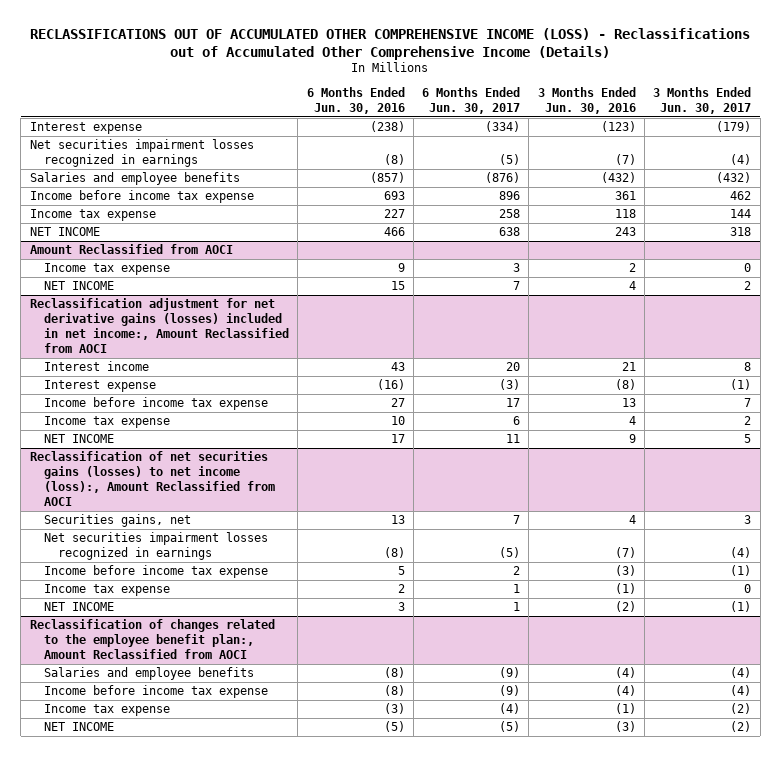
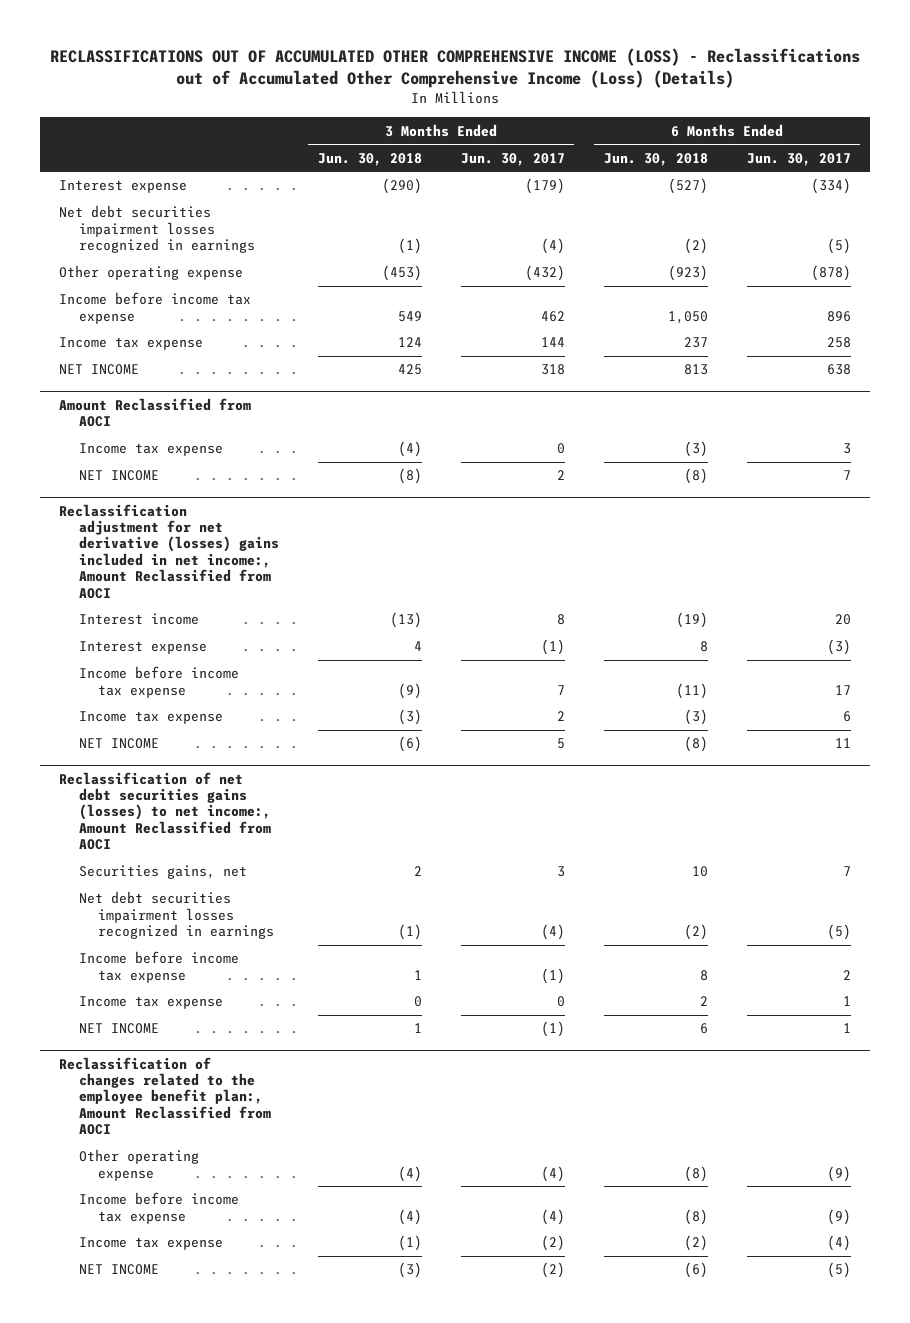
- RECLASSIFICATIONS OUT OF ACCUMULATED OTHER COMPREHENSIVE INCOME (LOSS) - Reclassifications out of Accumulated Other Comprehensive Income (Details)
+ RECLASSIFICATIONS OUT OF ACCUMULATED OTHER COMPREHENSIVE INCOME (LOSS) - Reclassifications out of Accumulated Other Comprehensive Income (Loss) (Details)
- | 6 Months Ended Jun. 30, 2016 | 6 Months Ended Jun. 30, 2017 | 3 Months Ended Jun. 30, 2016 | 3 Months Ended Jun. 30, 2017
+ | 3 Months Ended Jun. 30, 2018 | 3 Months Ended Jun. 30, 2017 | 6 Months Ended Jun. 30, 2018 | 6 Months Ended Jun. 30, 2017
- Net securities impairment losses recognized in earnings | (8) | (5) | (7) | (4)
- Salaries and employee benefits | (857) | (876) | (432) | (432)
+ Net debt securities impairment losses recognized in earnings | (1) | (4) | (2) | (5)
+ Other operating expense | (453) | (432) | (923) | (878)
- Reclassification adjustment for net derivative gains (losses) included in net income:, Amount Reclassified from AOCI
+ Reclassification adjustment for net derivative (losses) gains included in net income:, Amount Reclassified from AOCI
- Reclassification of net securities gains (losses) to net income (loss):, Amount Reclassified from AOCI
+ Reclassification of net debt securities gains (losses) to net income:, Amount Reclassified from AOCI
- Net securities impairment losses recognized in earnings | (8) | (5) | (7) | (4)
+ Net debt securities impairment losses recognized in earnings | (1) | (4) | (2) | (5)
@ Reclassification of changes related to the employee benefit plan:, Amount Reclassified from AOCI
- Salaries and employee benefits | (8) | (9) | (4) | (4)
+ Other operating expense | (4) | (4) | (8) | (9)

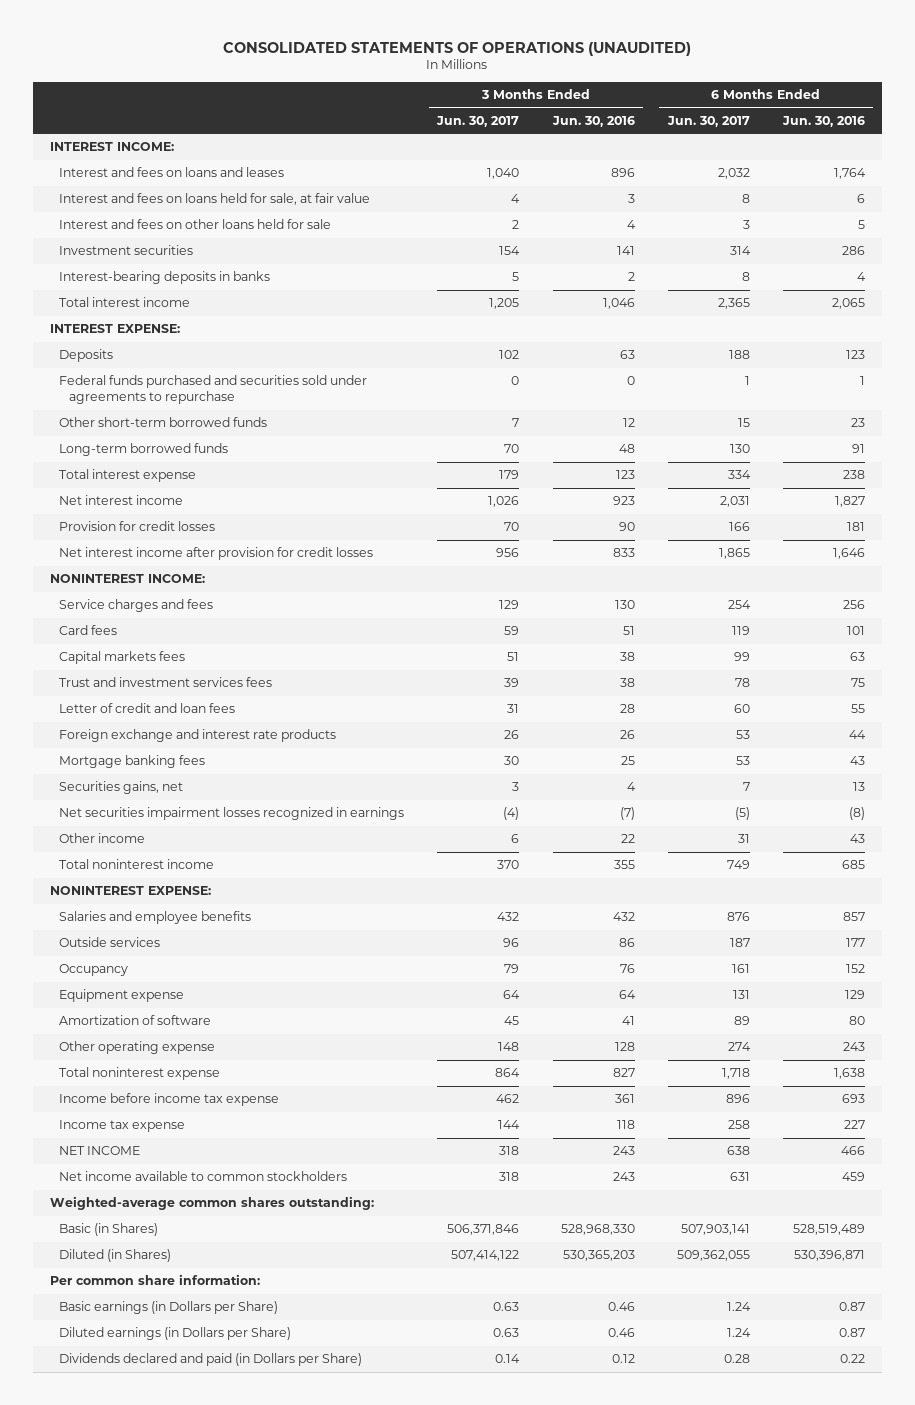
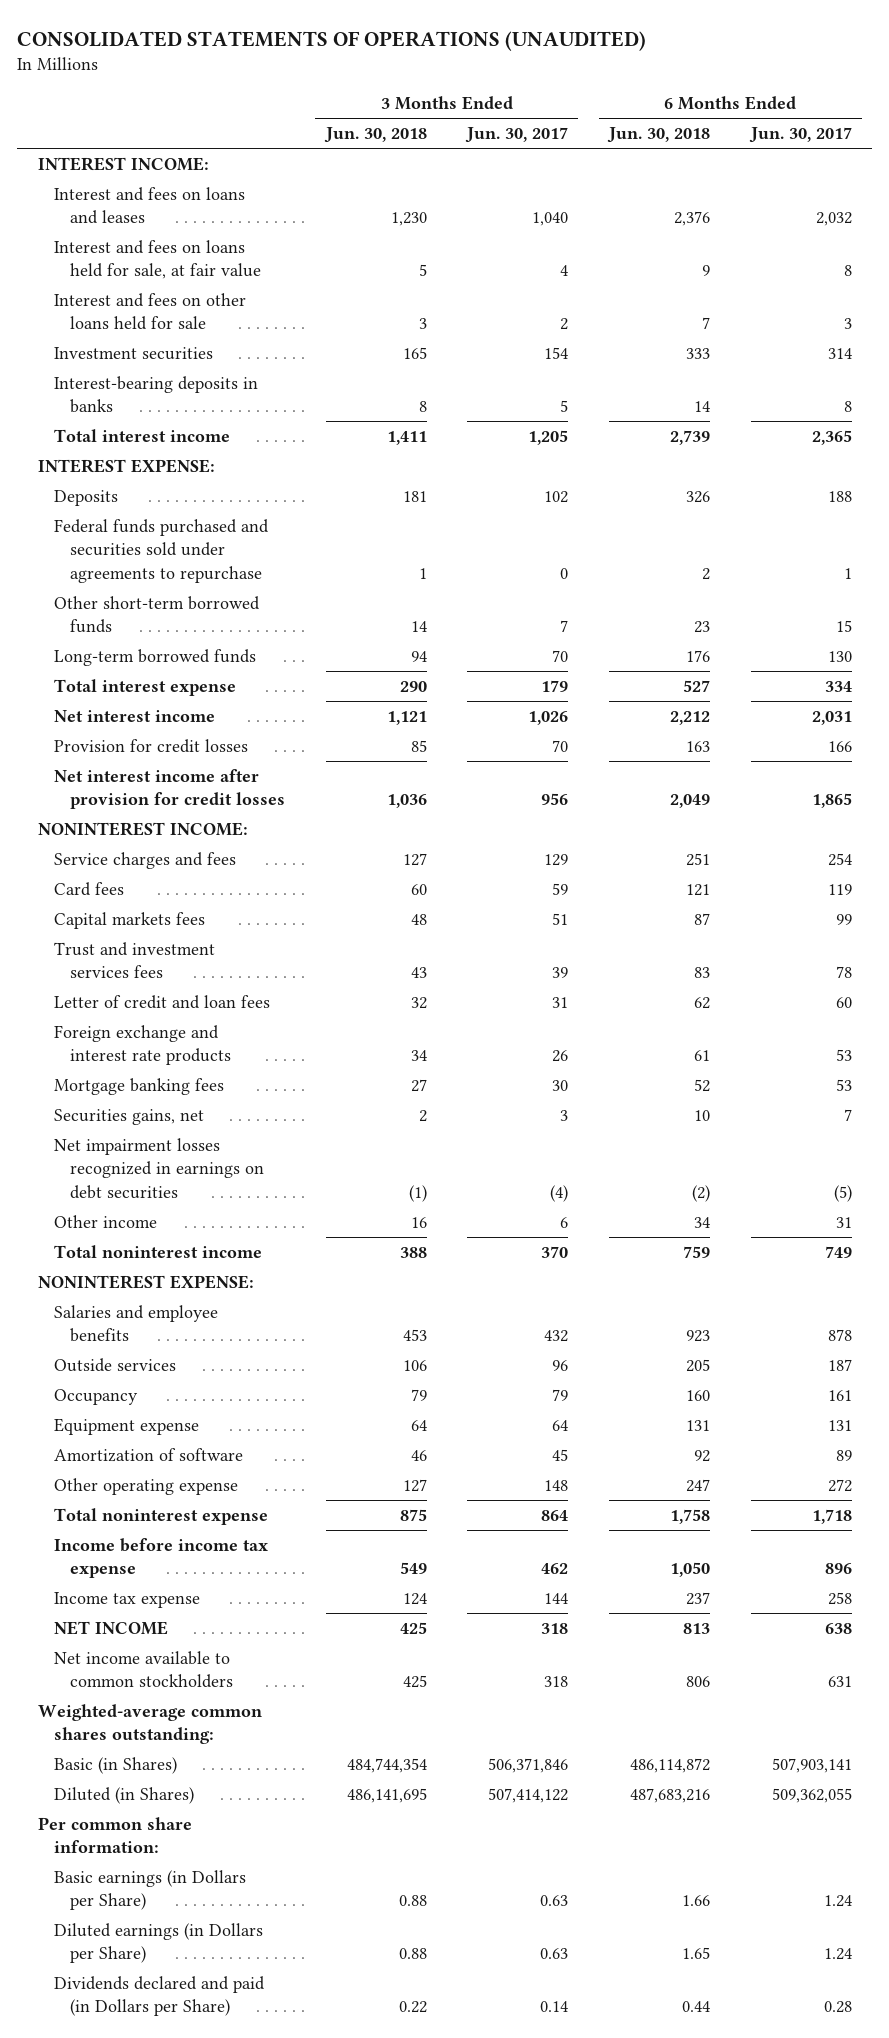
- | 3 Months Ended Jun. 30, 2017 | 3 Months Ended Jun. 30, 2016 | 6 Months Ended Jun. 30, 2017 | 6 Months Ended Jun. 30, 2016
+ | 3 Months Ended Jun. 30, 2018 | 3 Months Ended Jun. 30, 2017 | 6 Months Ended Jun. 30, 2018 | 6 Months Ended Jun. 30, 2017
- Net securities impairment losses recognized in earnings | (4) | (7) | (5) | (8)
+ Net impairment losses recognized in earnings on debt securities | (1) | (4) | (2) | (5)
- Salaries and employee benefits | 432 | 432 | 876 | 857
+ Salaries and employee benefits | 453 | 432 | 923 | 878
- Other operating expense | 148 | 128 | 274 | 243
+ Other operating expense | 127 | 148 | 247 | 272

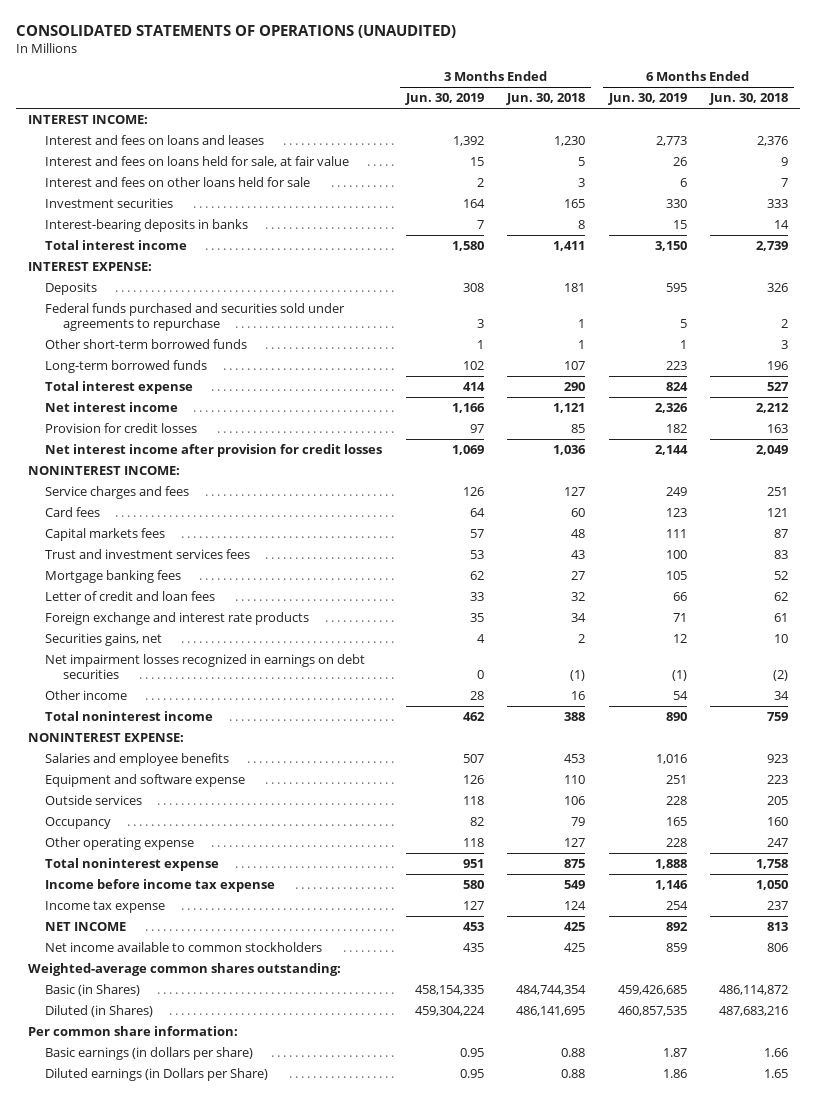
- | 3 Months Ended Jun. 30, 2018 | 3 Months Ended Jun. 30, 2017 | 6 Months Ended Jun. 30, 2018 | 6 Months Ended Jun. 30, 2017
+ | 3 Months Ended Jun. 30, 2019 | 3 Months Ended Jun. 30, 2018 | 6 Months Ended Jun. 30, 2019 | 6 Months Ended Jun. 30, 2018
- Other short-term borrowed funds | 14 | 7 | 23 | 15
- Long-term borrowed funds | 94 | 70 | 176 | 130
+ Other short-term borrowed funds | 1 | 1 | 1 | 3
+ Long-term borrowed funds | 102 | 107 | 223 | 196
moved up: Mortgage banking fees | 62 | 27 | 105 | 52
+ Equipment and software expense | 126 | 110 | 251 | 223
- Equipment expense | 64 | 64 | 131 | 131
- Amortization of software | 46 | 45 | 92 | 89
- Basic earnings (in Dollars per Share) | 0.88 | 0.63 | 1.66 | 1.24
+ Basic earnings (in dollars per share) | 0.95 | 0.88 | 1.87 | 1.66
- Dividends declared and paid (in Dollars per Share) | 0.22 | 0.14 | 0.44 | 0.28

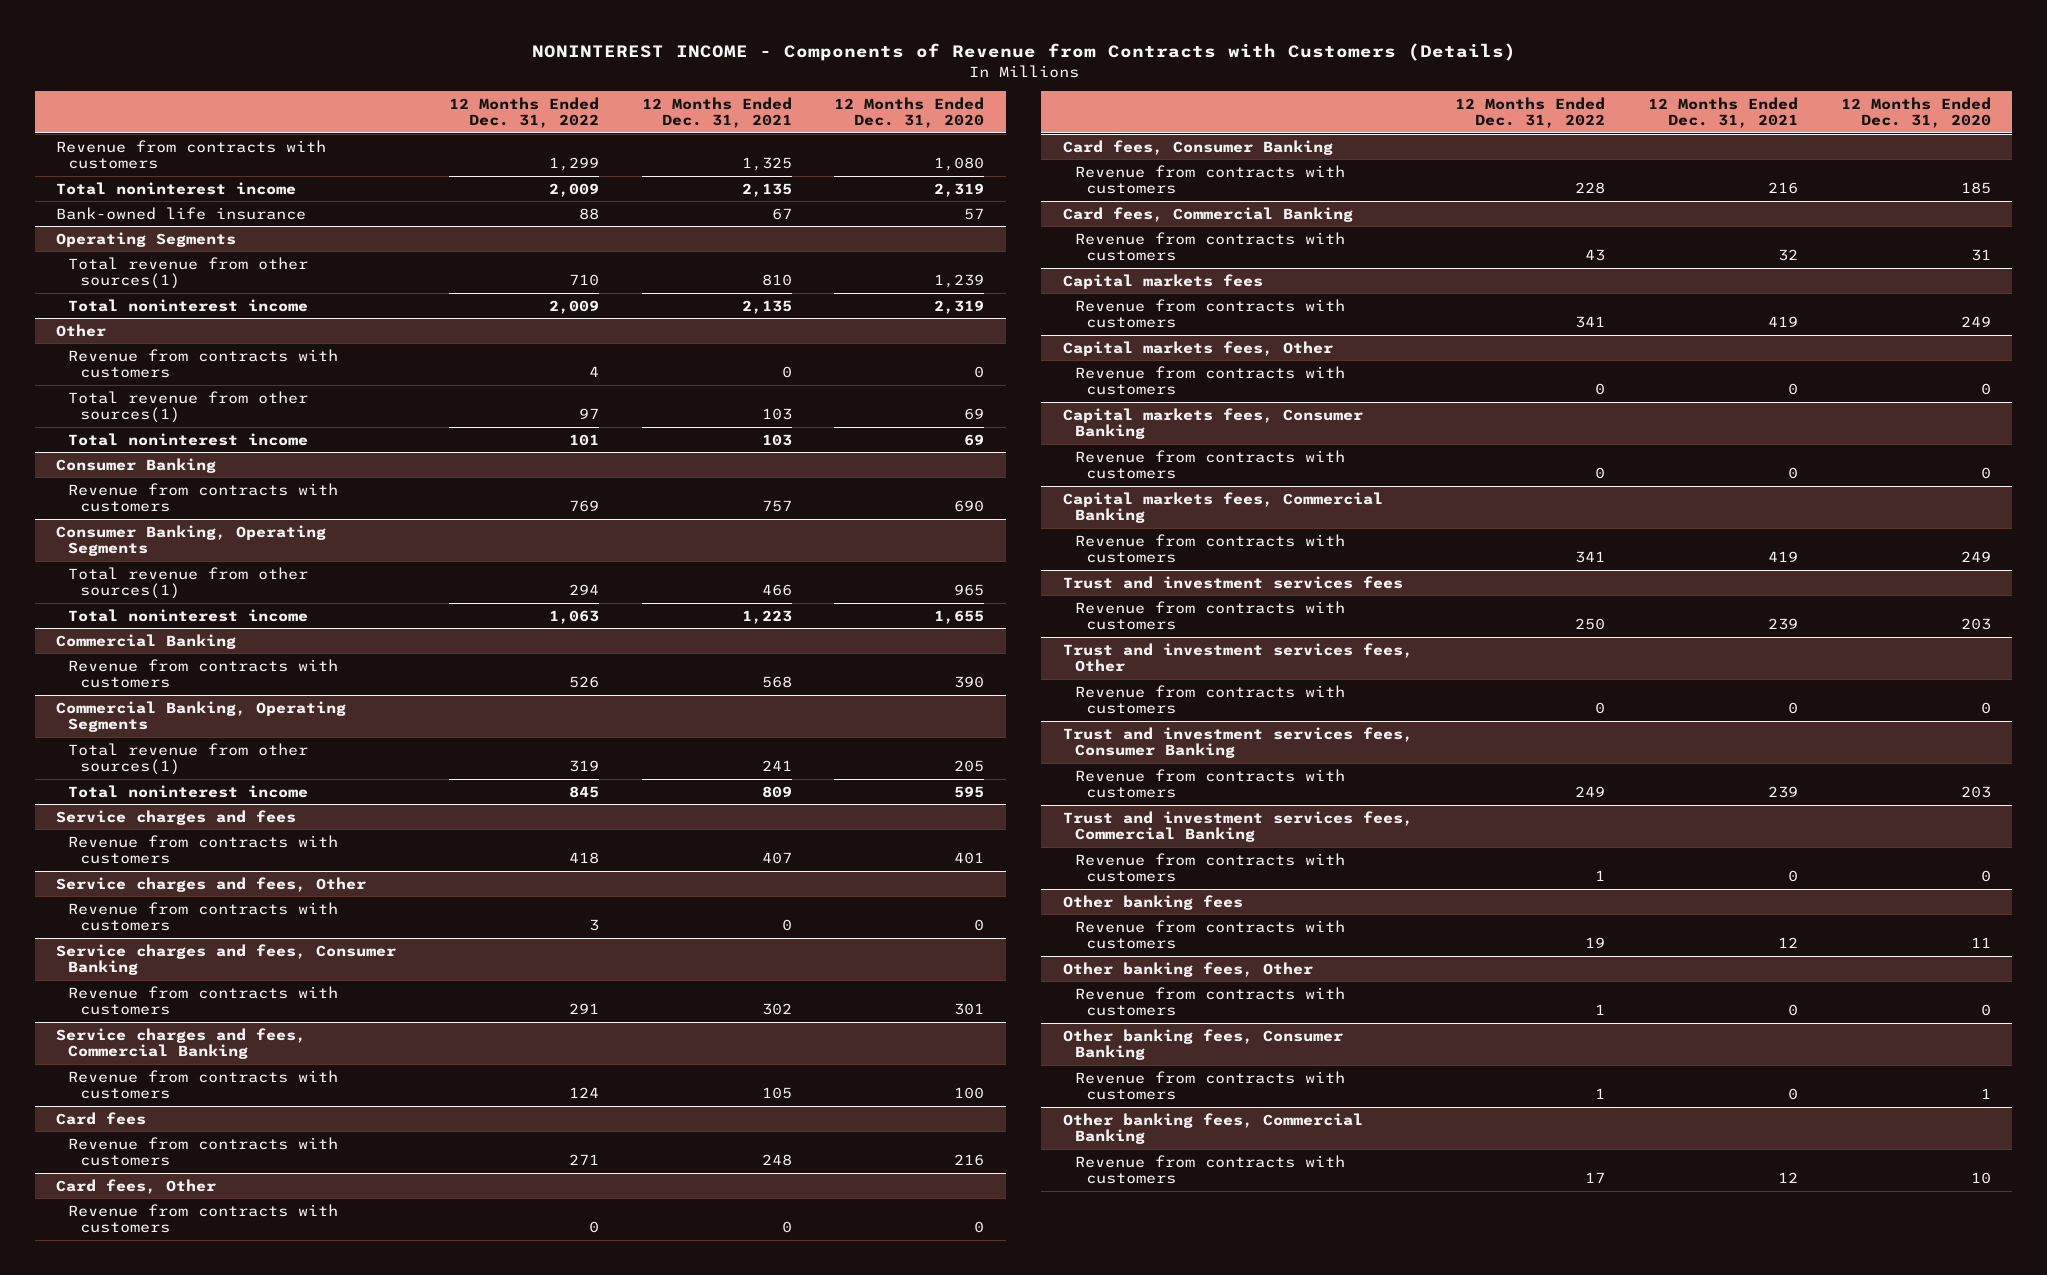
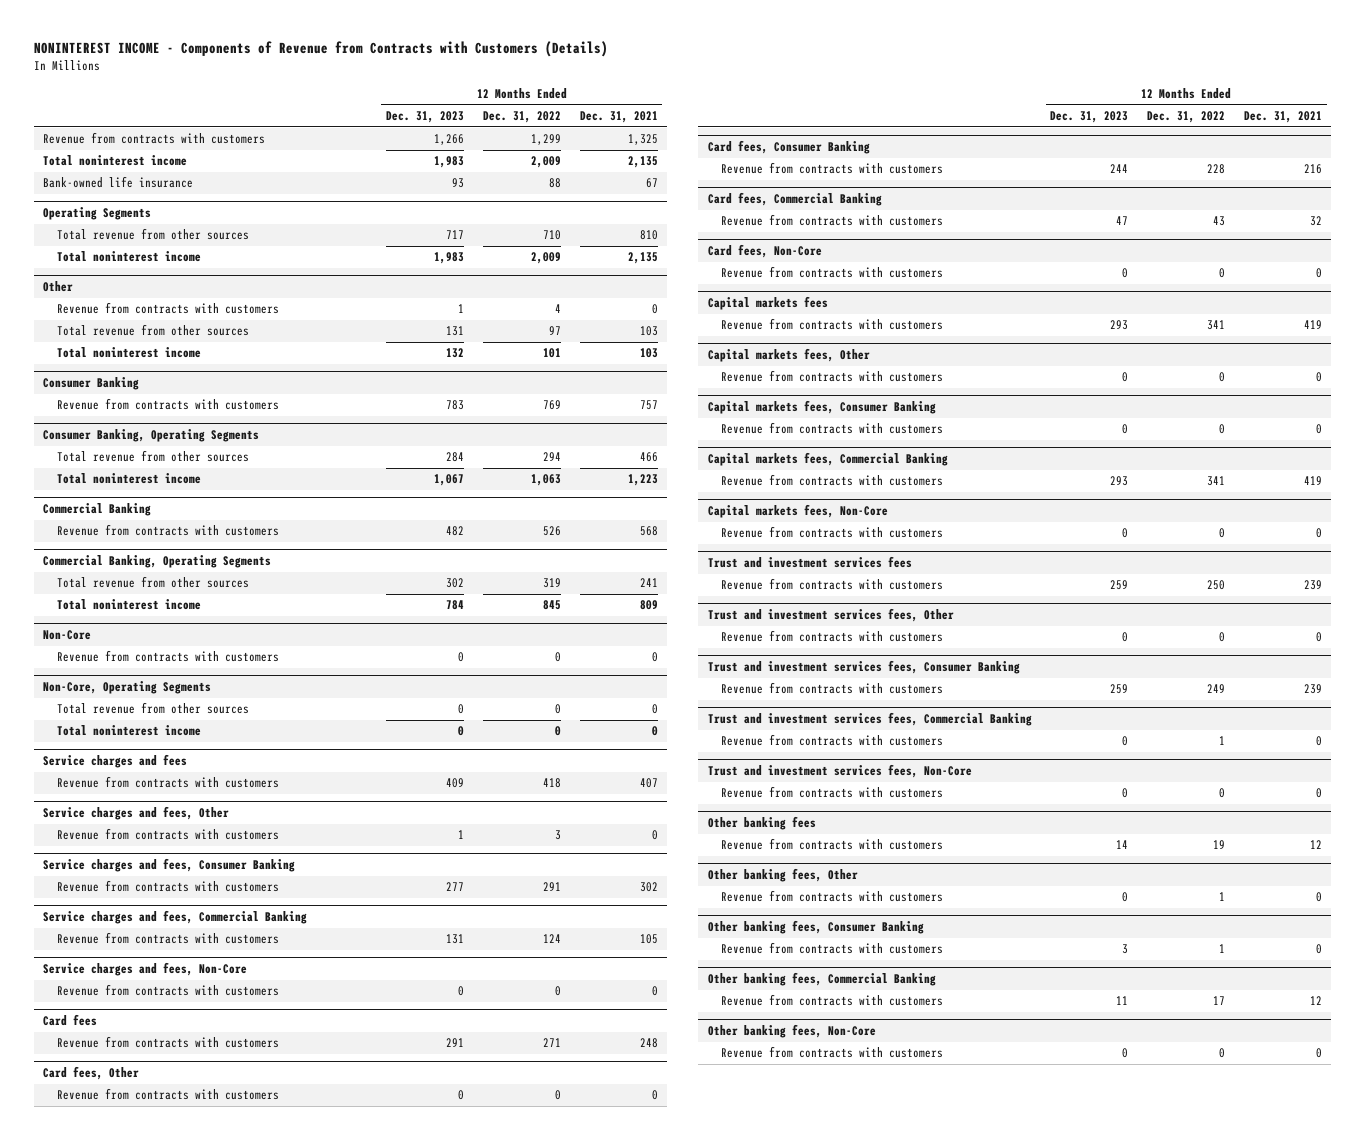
- | 12 Months Ended Dec. 31, 2022 | 12 Months Ended Dec. 31, 2021 | 12 Months Ended Dec. 31, 2020
+ | 12 Months Ended Dec. 31, 2023 | 12 Months Ended Dec. 31, 2022 | 12 Months Ended Dec. 31, 2021
@ Operating Segments
- Total revenue from other sources(1) | 710 | 810 | 1,239
+ Total revenue from other sources | 717 | 710 | 810
@ Other
- Total revenue from other sources(1) | 97 | 103 | 69
+ Total revenue from other sources | 131 | 97 | 103
@ Consumer Banking, Operating Segments
- Total revenue from other sources(1) | 294 | 466 | 965
+ Total revenue from other sources | 284 | 294 | 466
@ Commercial Banking, Operating Segments
- Total revenue from other sources(1) | 319 | 241 | 205
+ Total revenue from other sources | 302 | 319 | 241
+ Non-Core
+ Revenue from contracts with customers | 0 | 0 | 0
+ Non-Core, Operating Segments
+ Total revenue from other sources | 0 | 0 | 0
+ Total noninterest income | 0 | 0 | 0
+ Service charges and fees, Non-Core
+ Revenue from contracts with customers | 0 | 0 | 0
+ Card fees, Non-Core
+ Revenue from contracts with customers | 0 | 0 | 0
+ Capital markets fees, Non-Core
+ Revenue from contracts with customers | 0 | 0 | 0
+ Trust and investment services fees, Non-Core
+ Revenue from contracts with customers | 0 | 0 | 0
+ Other banking fees, Non-Core
+ Revenue from contracts with customers | 0 | 0 | 0

